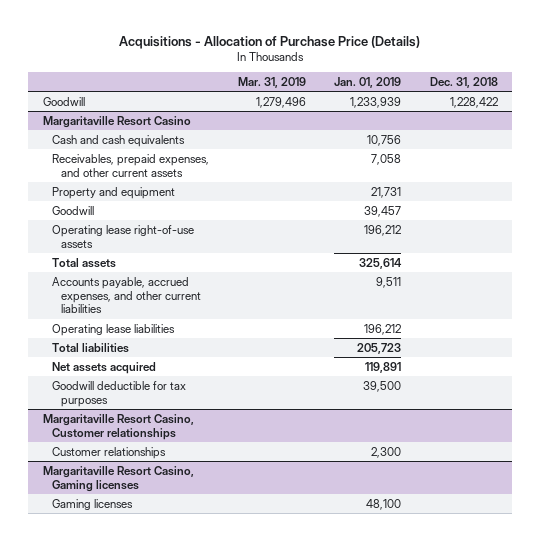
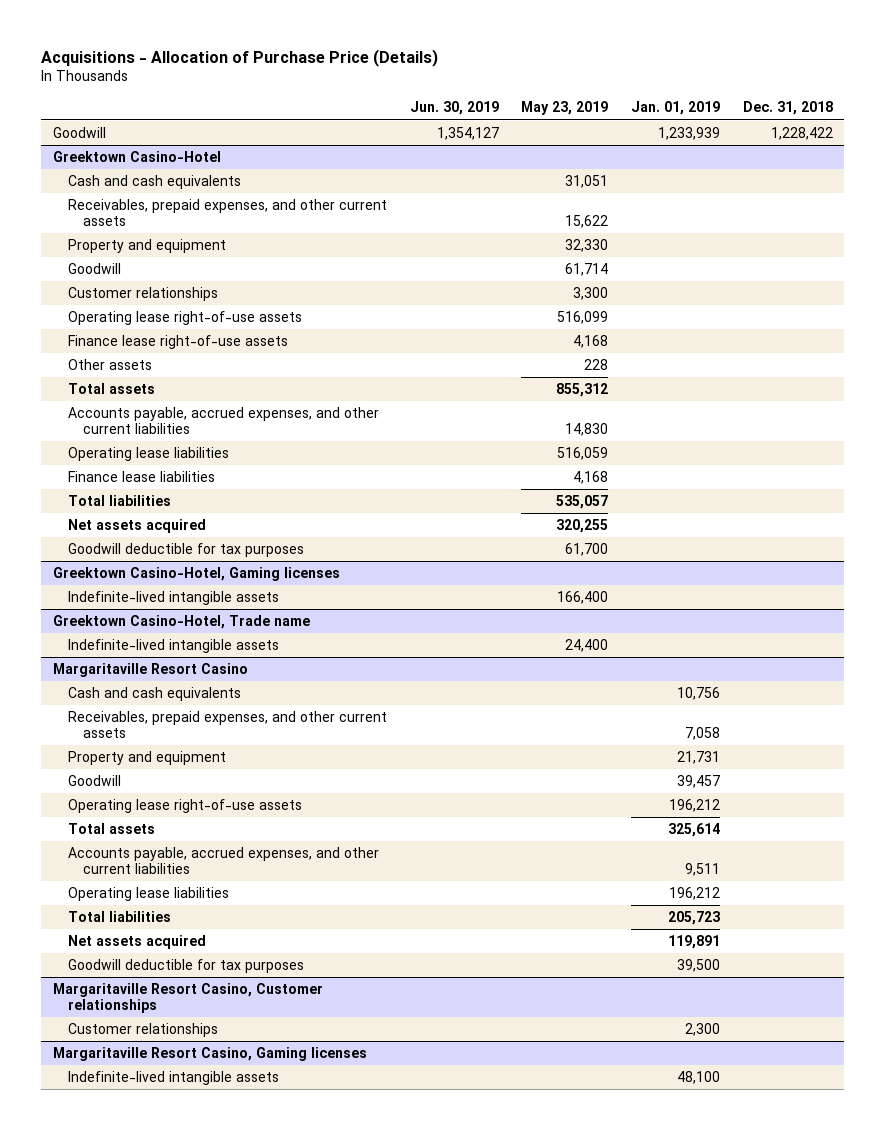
- | Mar. 31, 2019 | Jan. 01, 2019 | Dec. 31, 2018
+ | Jun. 30, 2019 | May 23, 2019 | Jan. 01, 2019 | Dec. 31, 2018
+ Greektown Casino-Hotel
+ Cash and cash equivalents | | 31,051 | |
+ Receivables, prepaid expenses, and other current assets | | 15,622 | |
+ Property and equipment | | 32,330 | |
+ Goodwill | | 61,714 | |
+ Customer relationships | | 3,300 | |
+ Operating lease right-of-use assets | | 516,099 | |
+ Finance lease right-of-use assets | | 4,168 | |
+ Other assets | | 228 | |
+ Total assets | | 855,312 | |
+ Accounts payable, accrued expenses, and other current liabilities | | 14,830 | |
+ Operating lease liabilities | | 516,059 | |
+ Finance lease liabilities | | 4,168 | |
+ Total liabilities | | 535,057 | |
+ Net assets acquired | | 320,255 | |
+ Goodwill deductible for tax purposes | | 61,700 | |
+ Greektown Casino-Hotel, Gaming licenses
+ Indefinite-lived intangible assets | | 166,400 | |
+ Greektown Casino-Hotel, Trade name
+ Indefinite-lived intangible assets | | 24,400 | |
@ Margaritaville Resort Casino, Gaming licenses
- Gaming licenses | | 48,100 |
+ Indefinite-lived intangible assets | | | 48,100 |

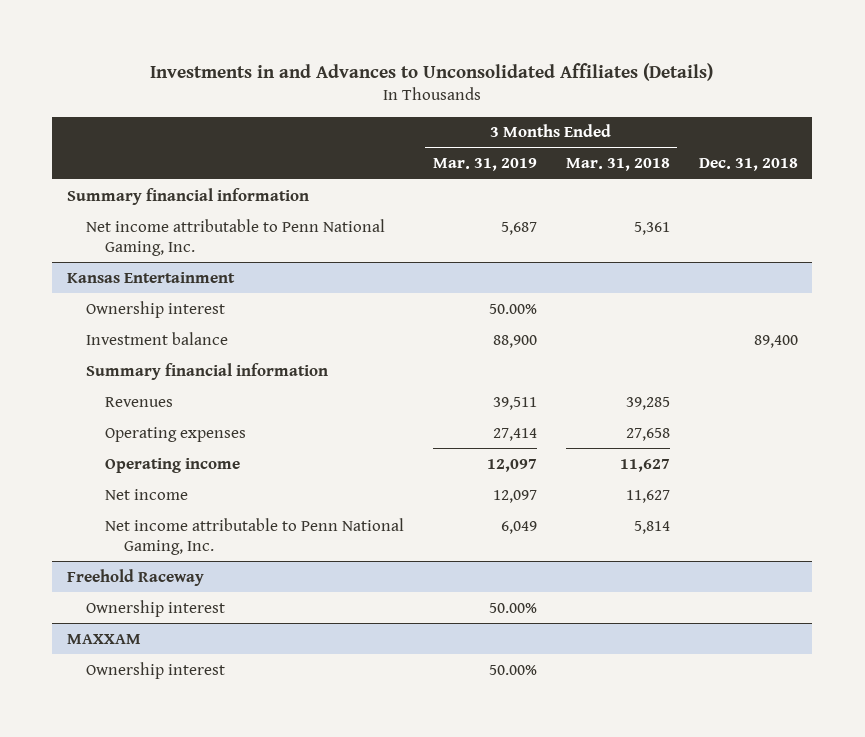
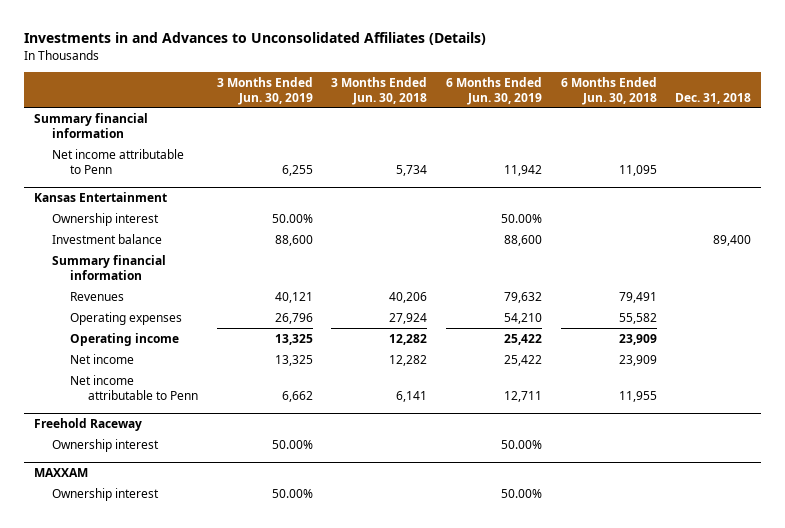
- | 3 Months Ended Mar. 31, 2019 | 3 Months Ended Mar. 31, 2018 | Dec. 31, 2018
+ | 3 Months Ended Jun. 30, 2019 | 3 Months Ended Jun. 30, 2018 | 6 Months Ended Jun. 30, 2019 | 6 Months Ended Jun. 30, 2018 | Dec. 31, 2018
- Net income attributable to Penn National Gaming, Inc. | 5,687 | 5,361 |
+ Net income attributable to Penn | 6,255 | 5,734 | 11,942 | 11,095 |
@ Kansas Entertainment
- Net income attributable to Penn National Gaming, Inc. | 6,049 | 5,814 |
+ Net income attributable to Penn | 6,662 | 6,141 | 12,711 | 11,955 |

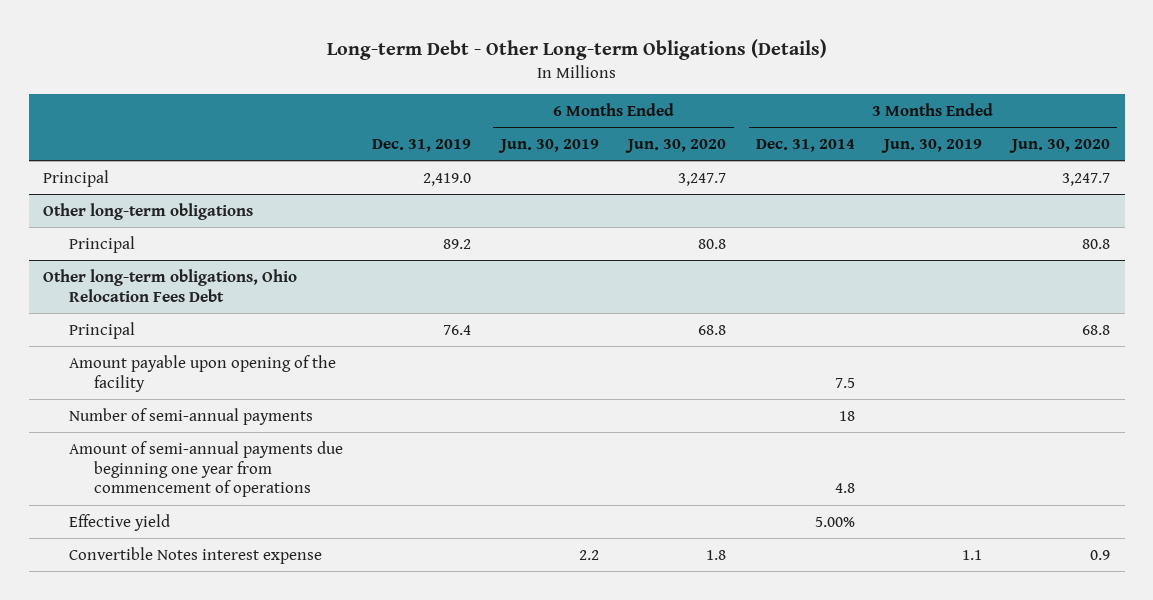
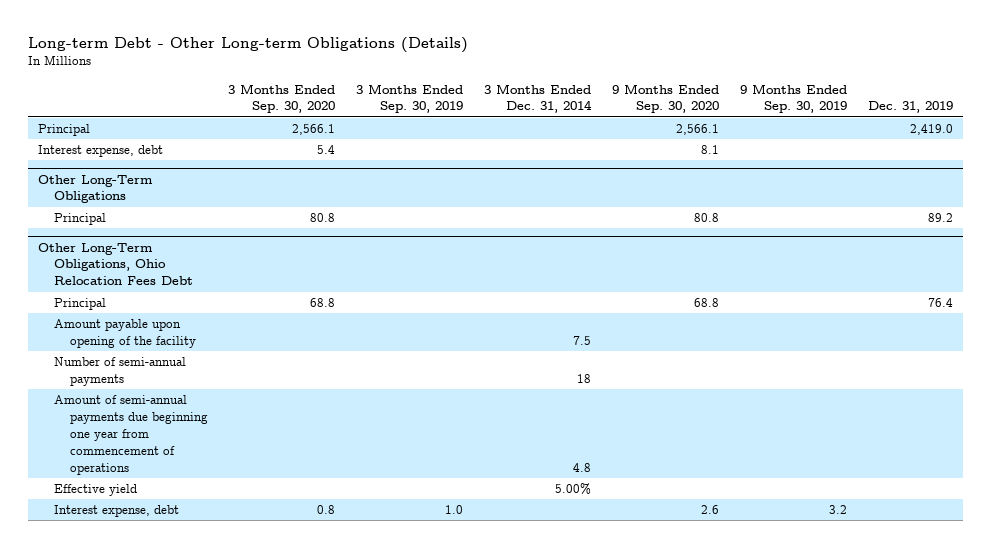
- | Dec. 31, 2019 | 6 Months Ended Jun. 30, 2019 | 6 Months Ended Jun. 30, 2020 | 3 Months Ended Dec. 31, 2014 | 3 Months Ended Jun. 30, 2019 | 3 Months Ended Jun. 30, 2020
+ | 3 Months Ended Sep. 30, 2020 | 3 Months Ended Sep. 30, 2019 | 3 Months Ended Dec. 31, 2014 | 9 Months Ended Sep. 30, 2020 | 9 Months Ended Sep. 30, 2019 | Dec. 31, 2019
- Other long-term obligations
+ Interest expense, debt | 5.4 | | | 8.1 | |
+ Other Long-Term Obligations
- Other long-term obligations, Ohio Relocation Fees Debt
+ Other Long-Term Obligations, Ohio Relocation Fees Debt
- Convertible Notes interest expense | | 2.2 | 1.8 | | 1.1 | 0.9
+ Interest expense, debt | 0.8 | 1.0 | | 2.6 | 3.2 |

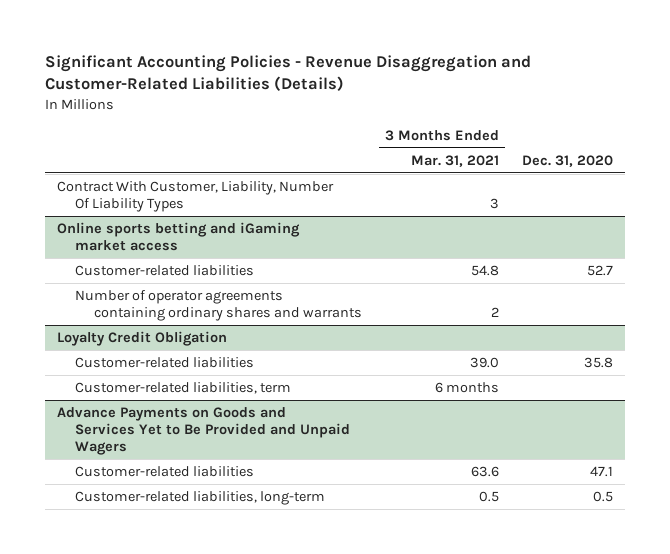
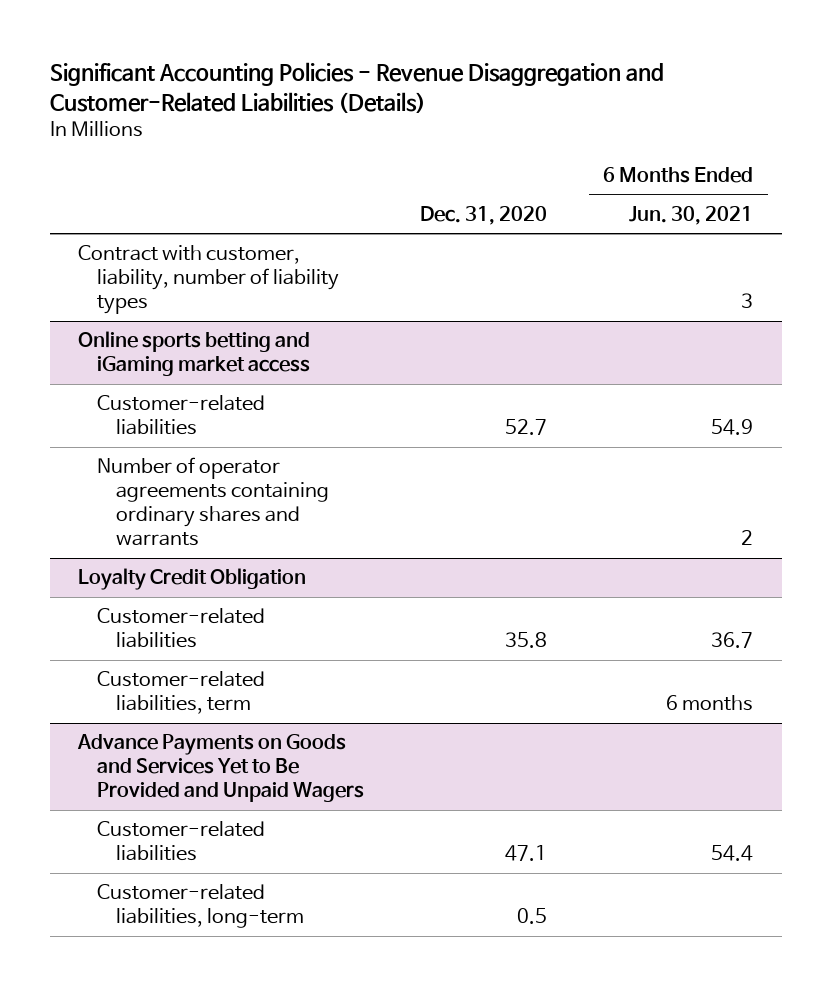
- | 3 Months Ended Mar. 31, 2021 | Dec. 31, 2020
+ | Dec. 31, 2020 | 6 Months Ended Jun. 30, 2021
- Contract With Customer, Liability, Number Of Liability Types | 3 |
+ Contract with customer, liability, number of liability types | | 3

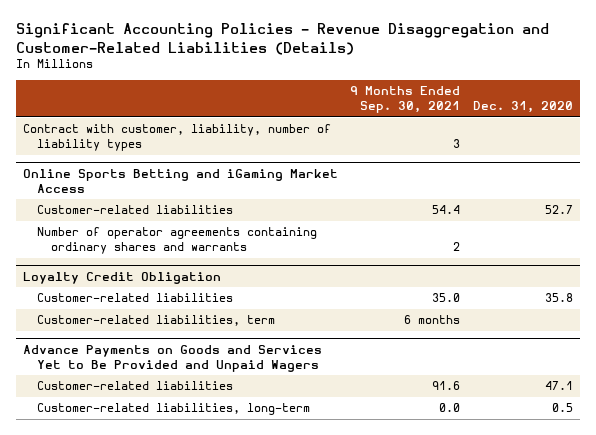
- | Dec. 31, 2020 | 6 Months Ended Jun. 30, 2021
+ | 9 Months Ended Sep. 30, 2021 | Dec. 31, 2020
- Online sports betting and iGaming market access
+ Online Sports Betting and iGaming Market Access

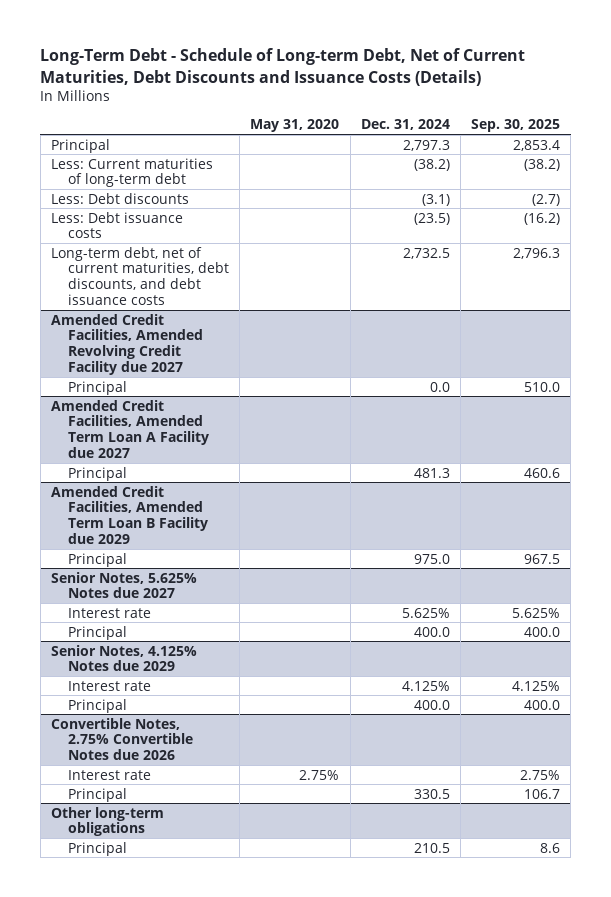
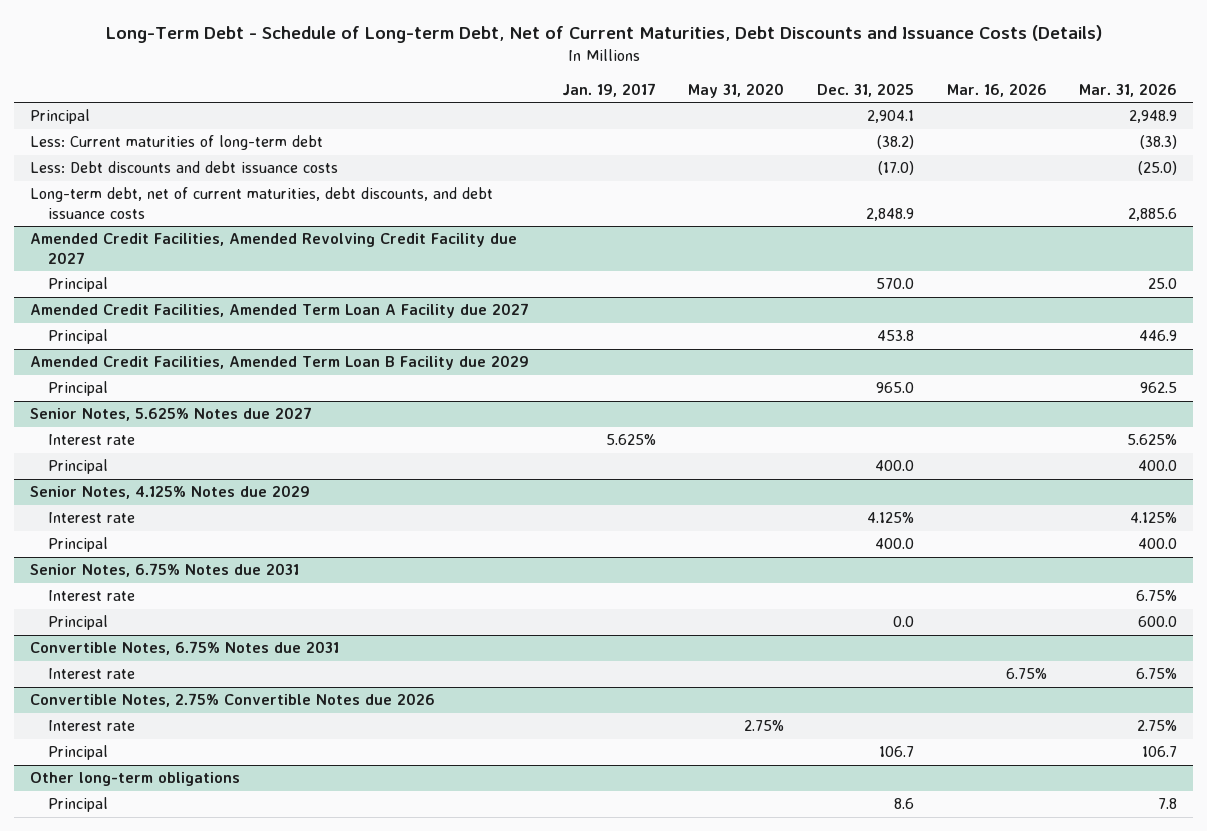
- | May 31, 2020 | Dec. 31, 2024 | Sep. 30, 2025
+ | Jan. 19, 2017 | May 31, 2020 | Dec. 31, 2025 | Mar. 16, 2026 | Mar. 31, 2026
- Less: Debt discounts | | (3.1) | (2.7)
- Less: Debt issuance costs | | (23.5) | (16.2)
+ Less: Debt discounts and debt issuance costs | | | (17.0) | | (25.0)
+ Senior Notes, 6.75% Notes due 2031
+ Interest rate | | | | | 6.75%
+ Principal | | | 0.0 | | 600.0
+ Convertible Notes, 6.75% Notes due 2031
+ Interest rate | | | | 6.75% | 6.75%

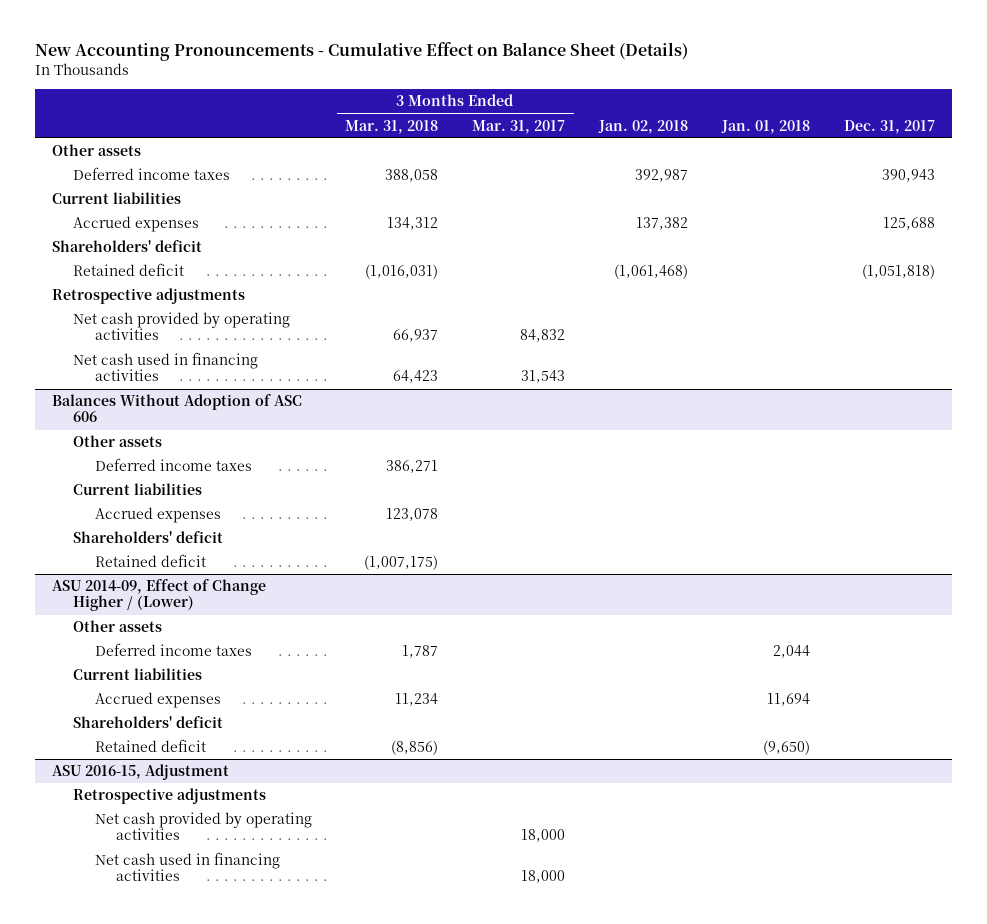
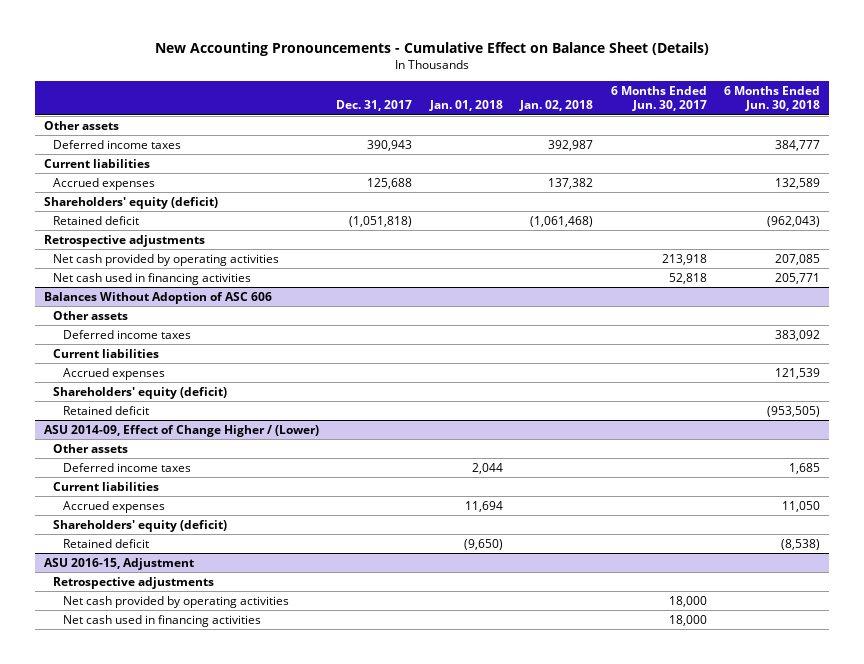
- | 3 Months Ended Mar. 31, 2018 | 3 Months Ended Mar. 31, 2017 | Jan. 02, 2018 | Jan. 01, 2018 | Dec. 31, 2017
+ | Dec. 31, 2017 | Jan. 01, 2018 | Jan. 02, 2018 | 6 Months Ended Jun. 30, 2017 | 6 Months Ended Jun. 30, 2018
- Shareholders' deficit
+ Shareholders' equity (deficit)
@ Balances Without Adoption of ASC 606
- Shareholders' deficit
+ Shareholders' equity (deficit)
@ ASU 2014-09, Effect of Change Higher / (Lower)
- Shareholders' deficit
+ Shareholders' equity (deficit)

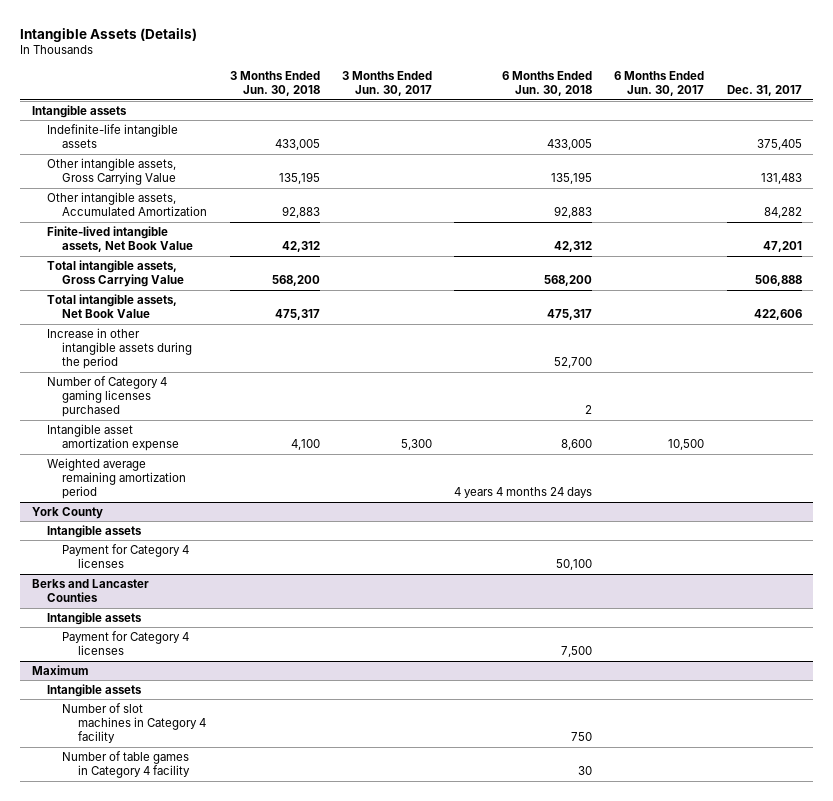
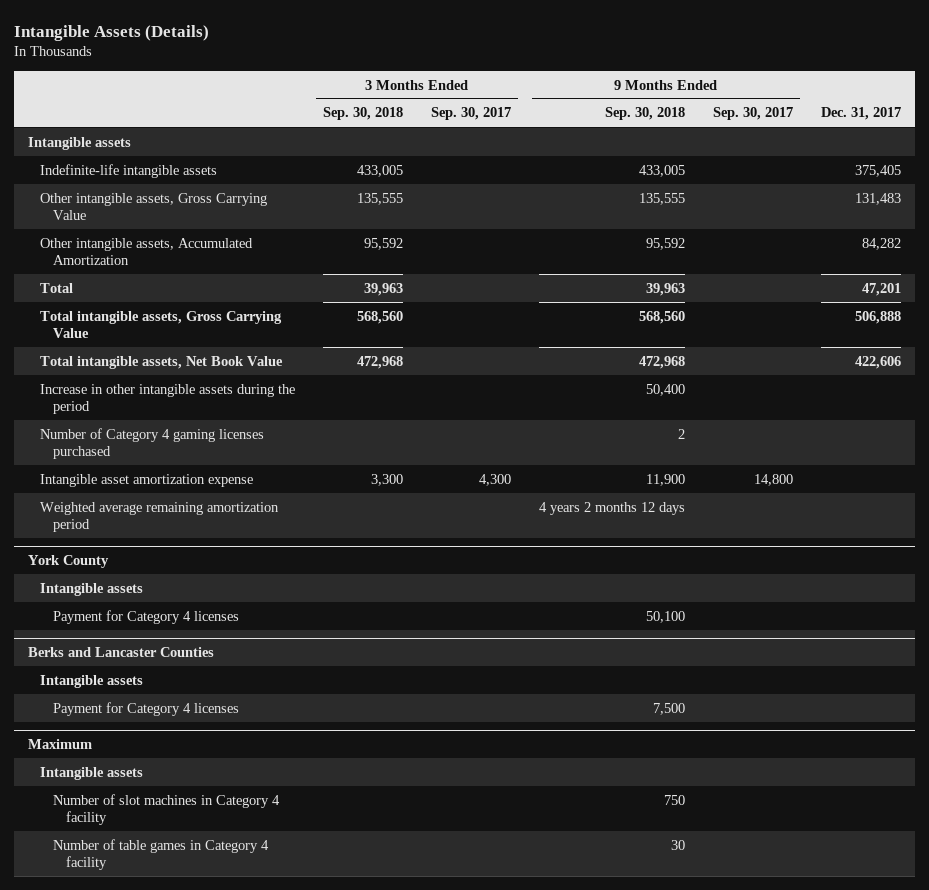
- | 3 Months Ended Jun. 30, 2018 | 3 Months Ended Jun. 30, 2017 | 6 Months Ended Jun. 30, 2018 | 6 Months Ended Jun. 30, 2017 | Dec. 31, 2017
+ | 3 Months Ended Sep. 30, 2018 | 3 Months Ended Sep. 30, 2017 | 9 Months Ended Sep. 30, 2018 | 9 Months Ended Sep. 30, 2017 | Dec. 31, 2017
- Finite-lived intangible assets, Net Book Value | 42,312 | | 42,312 | | 47,201
+ Total | 39,963 | | 39,963 | | 47,201

